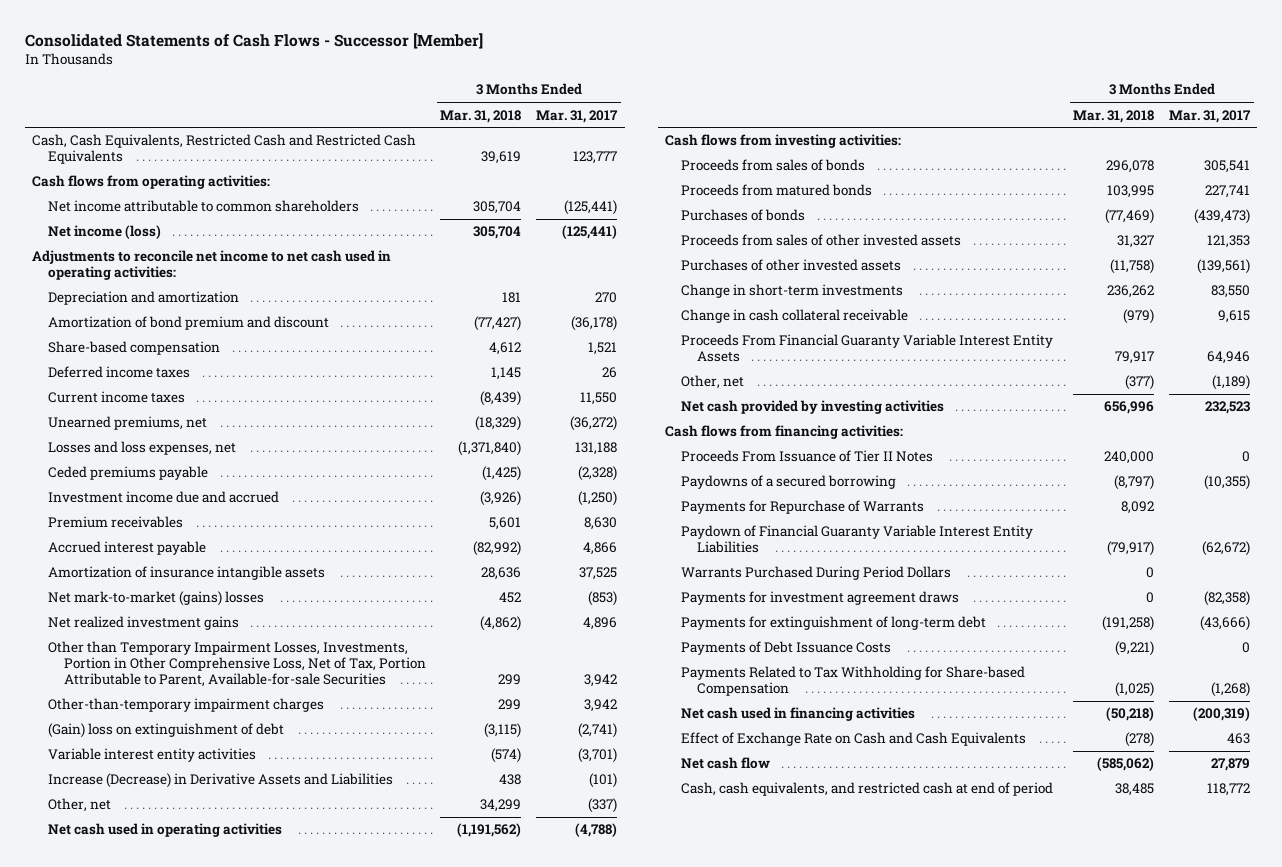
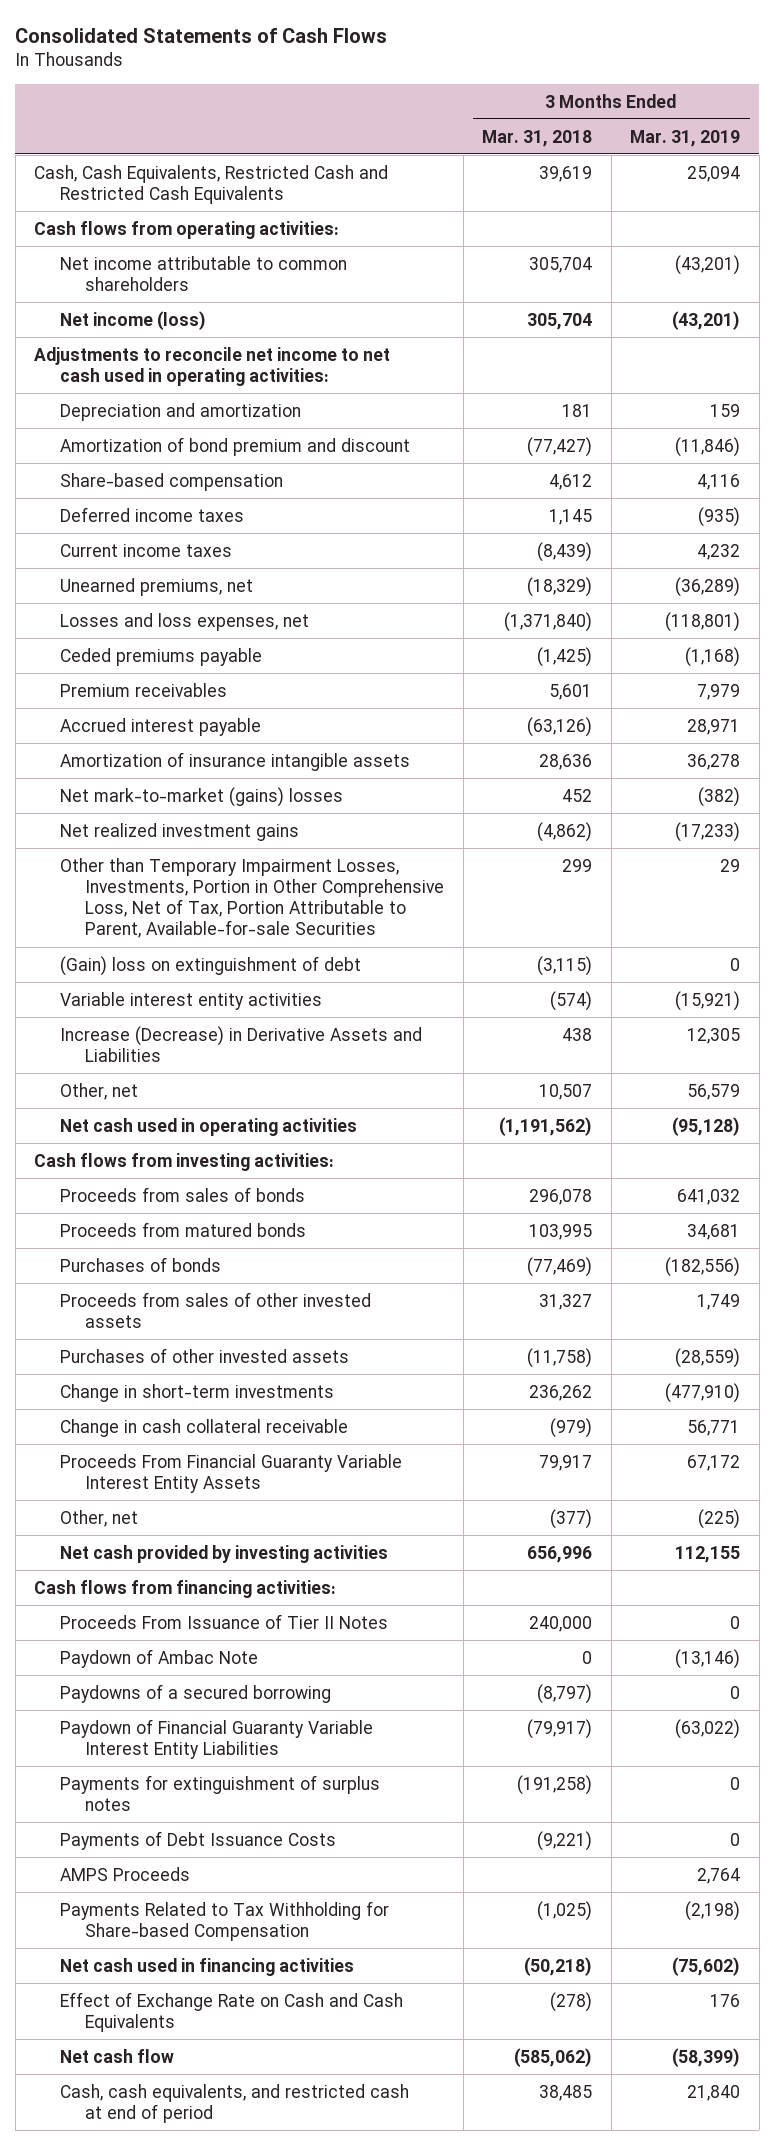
- Consolidated Statements of Cash Flows - Successor [Member]
+ Consolidated Statements of Cash Flows
- | 3 Months Ended Mar. 31, 2018 | 3 Months Ended Mar. 31, 2017
+ | 3 Months Ended Mar. 31, 2018 | 3 Months Ended Mar. 31, 2019
- Investment income due and accrued | (3,926) | (1,250)
- Accrued interest payable | (82,992) | 4,866
+ Accrued interest payable | (63,126) | 28,971
- Other-than-temporary impairment charges | 299 | 3,942
- Other, net | 34,299 | (337)
+ Other, net | 10,507 | 56,579
+ Paydown of Ambac Note | 0 | (13,146)
- Payments for Repurchase of Warrants | 8,092 |
- Warrants Purchased During Period Dollars | 0 |
- Payments for investment agreement draws | 0 | (82,358)
- Payments for extinguishment of long-term debt | (191,258) | (43,666)
+ Payments for extinguishment of surplus notes | (191,258) | 0
+ AMPS Proceeds | | 2,764

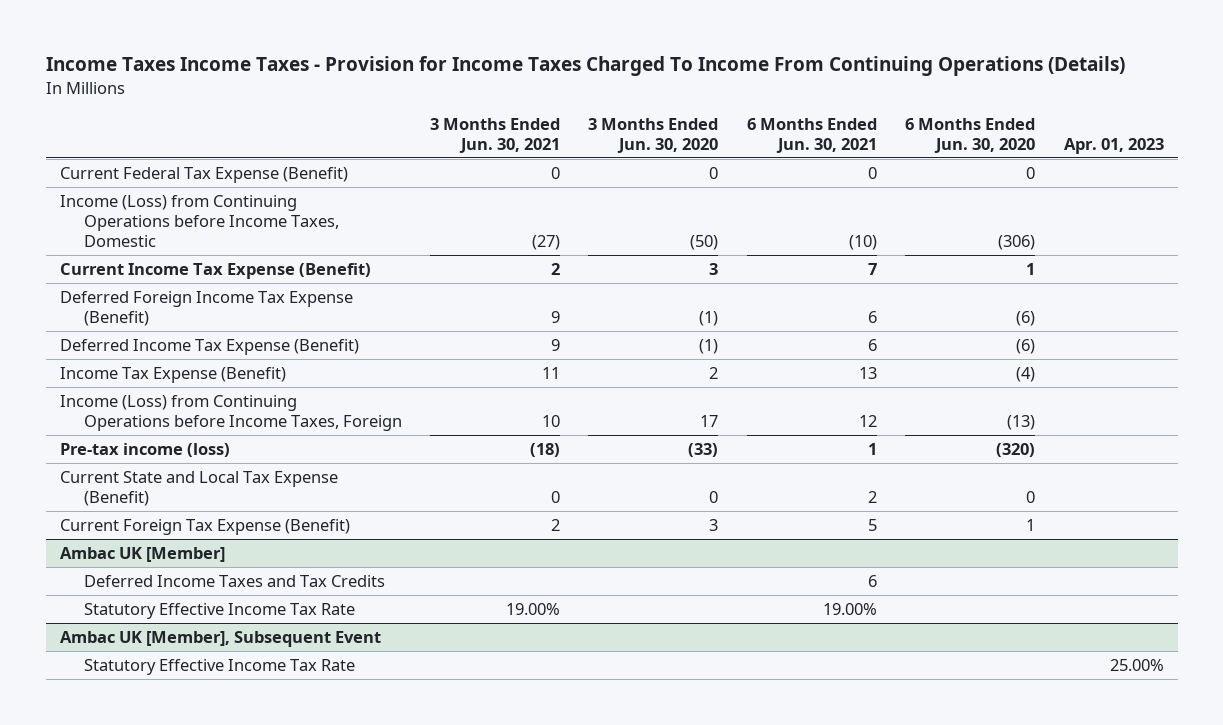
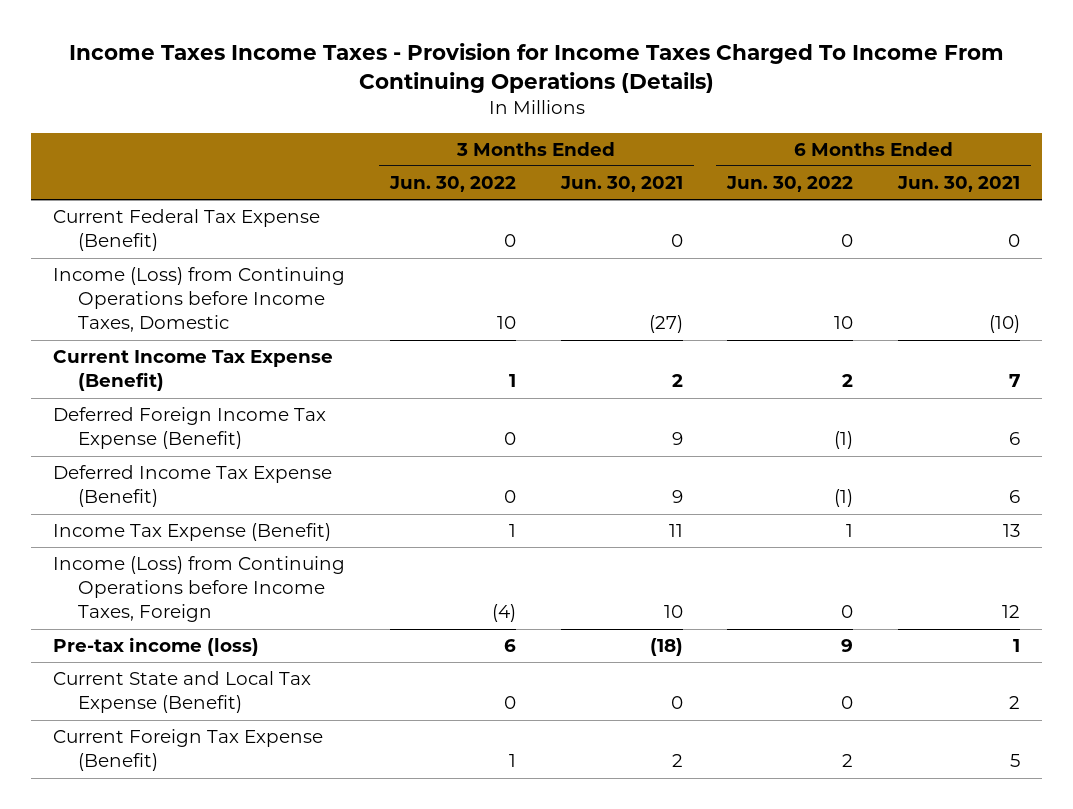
- | 3 Months Ended Jun. 30, 2021 | 3 Months Ended Jun. 30, 2020 | 6 Months Ended Jun. 30, 2021 | 6 Months Ended Jun. 30, 2020 | Apr. 01, 2023
+ | 3 Months Ended Jun. 30, 2022 | 3 Months Ended Jun. 30, 2021 | 6 Months Ended Jun. 30, 2022 | 6 Months Ended Jun. 30, 2021
- Ambac UK [Member]
- Deferred Income Taxes and Tax Credits | | | 6 | |
- Statutory Effective Income Tax Rate | 19.00% | | 19.00% | |
- Ambac UK [Member], Subsequent Event
- Statutory Effective Income Tax Rate | | | | | 25.00%

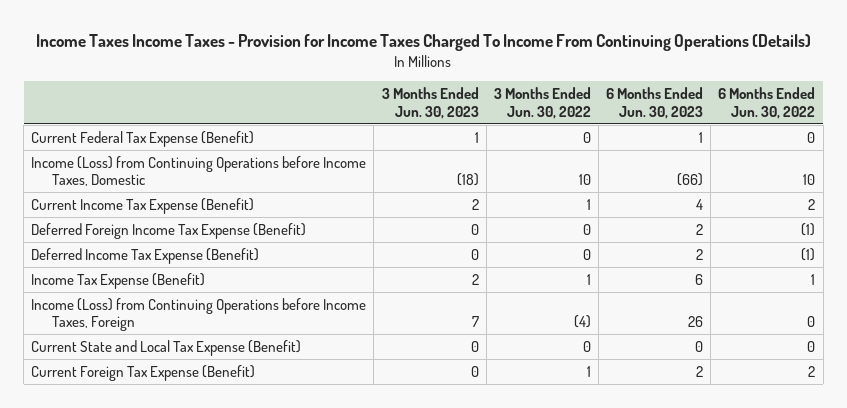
- | 3 Months Ended Jun. 30, 2022 | 3 Months Ended Jun. 30, 2021 | 6 Months Ended Jun. 30, 2022 | 6 Months Ended Jun. 30, 2021
+ | 3 Months Ended Jun. 30, 2023 | 3 Months Ended Jun. 30, 2022 | 6 Months Ended Jun. 30, 2023 | 6 Months Ended Jun. 30, 2022
- Pre-tax income (loss) | 6 | (18) | 9 | 1

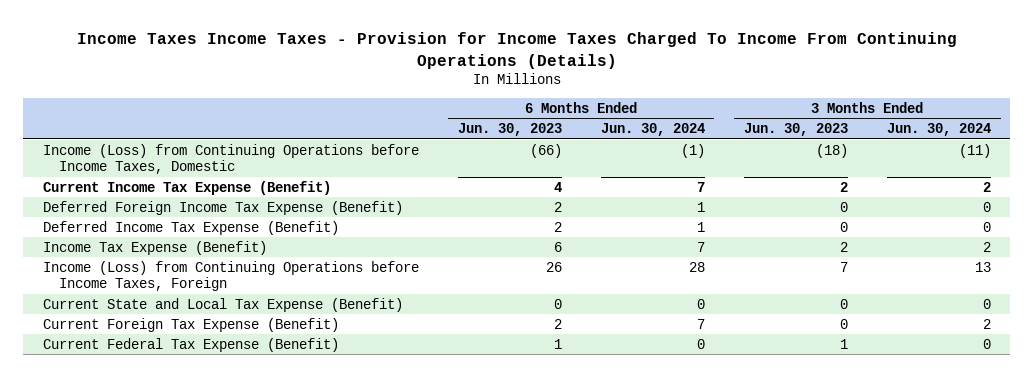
- | 3 Months Ended Jun. 30, 2023 | 3 Months Ended Jun. 30, 2022 | 6 Months Ended Jun. 30, 2023 | 6 Months Ended Jun. 30, 2022
+ | 6 Months Ended Jun. 30, 2023 | 6 Months Ended Jun. 30, 2024 | 3 Months Ended Jun. 30, 2023 | 3 Months Ended Jun. 30, 2024
moved down: Current Federal Tax Expense (Benefit) | 1 | 0 | 1 | 0

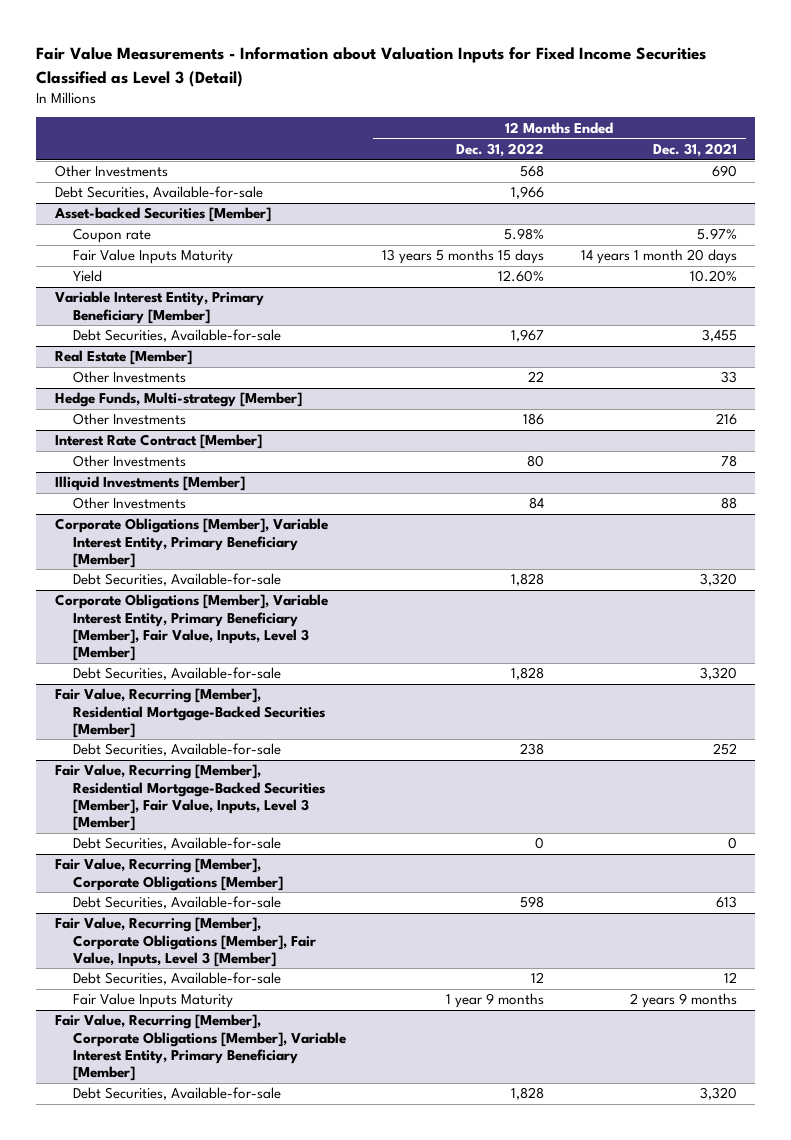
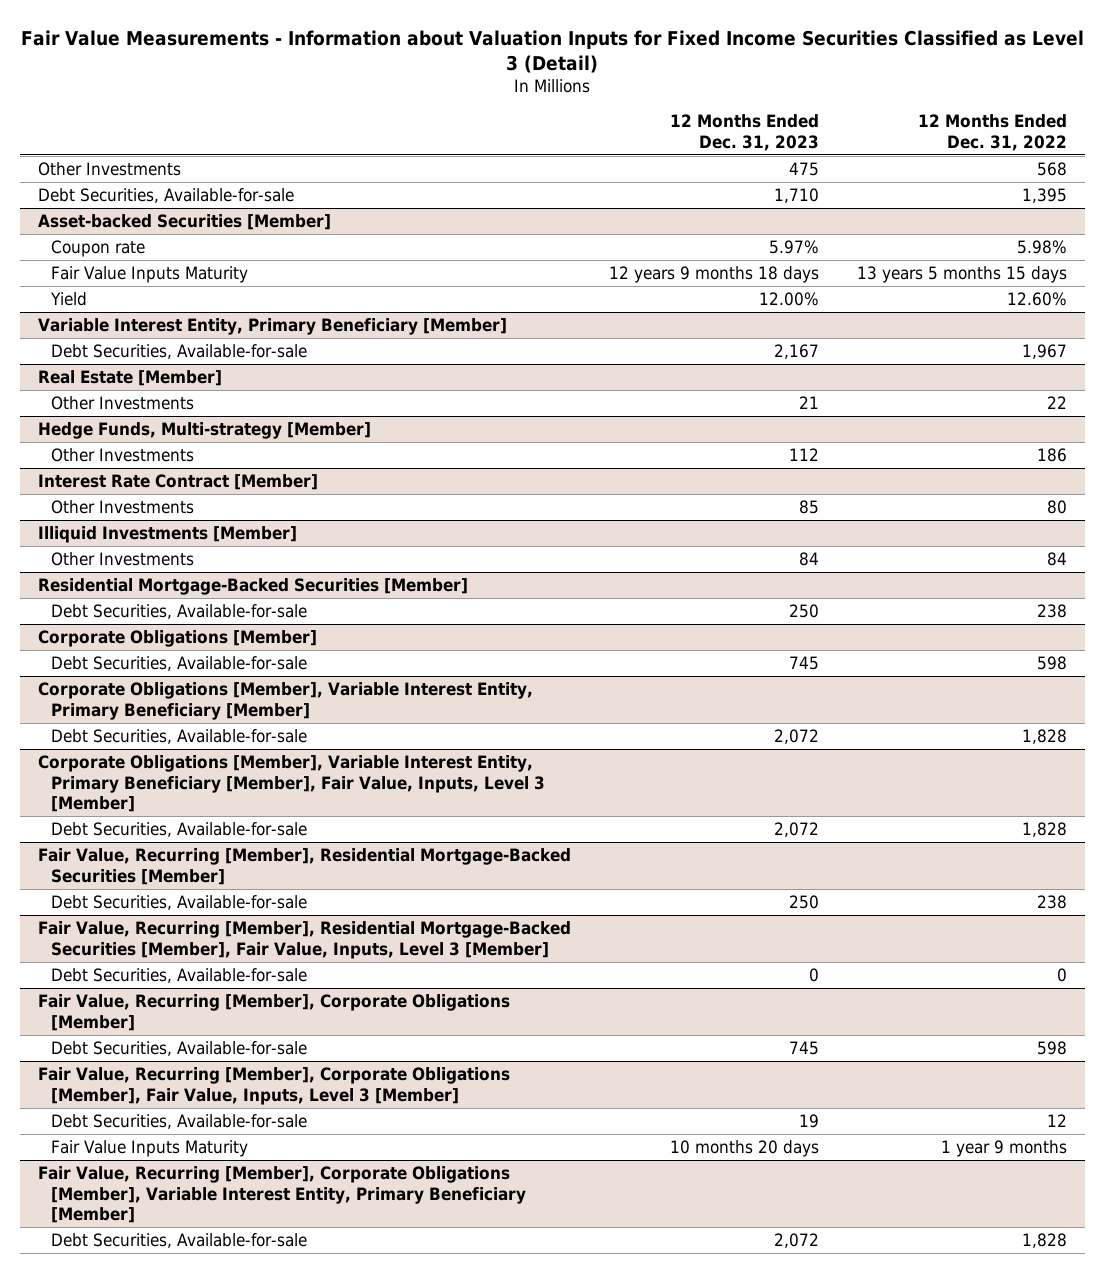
- | 12 Months Ended Dec. 31, 2022 | 12 Months Ended Dec. 31, 2021
+ | 12 Months Ended Dec. 31, 2023 | 12 Months Ended Dec. 31, 2022
- Debt Securities, Available-for-sale | 1,966 |
+ Debt Securities, Available-for-sale | 1,710 | 1,395
+ Residential Mortgage-Backed Securities [Member]
+ Debt Securities, Available-for-sale | 250 | 238
+ Corporate Obligations [Member]
+ Debt Securities, Available-for-sale | 745 | 598

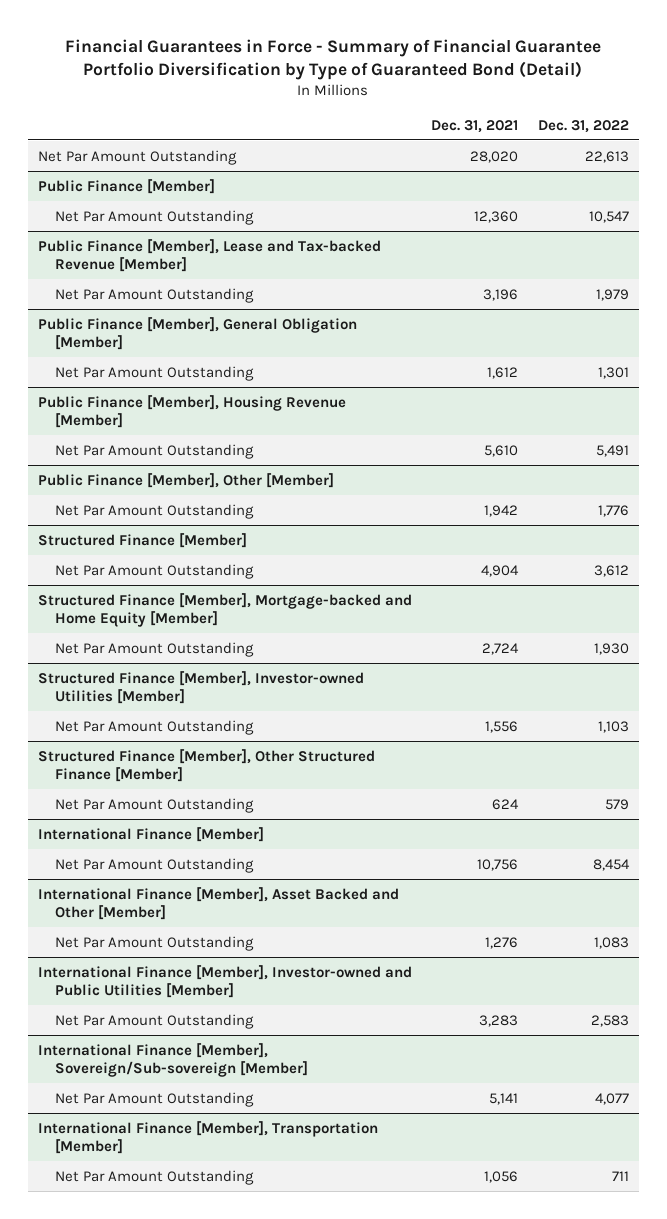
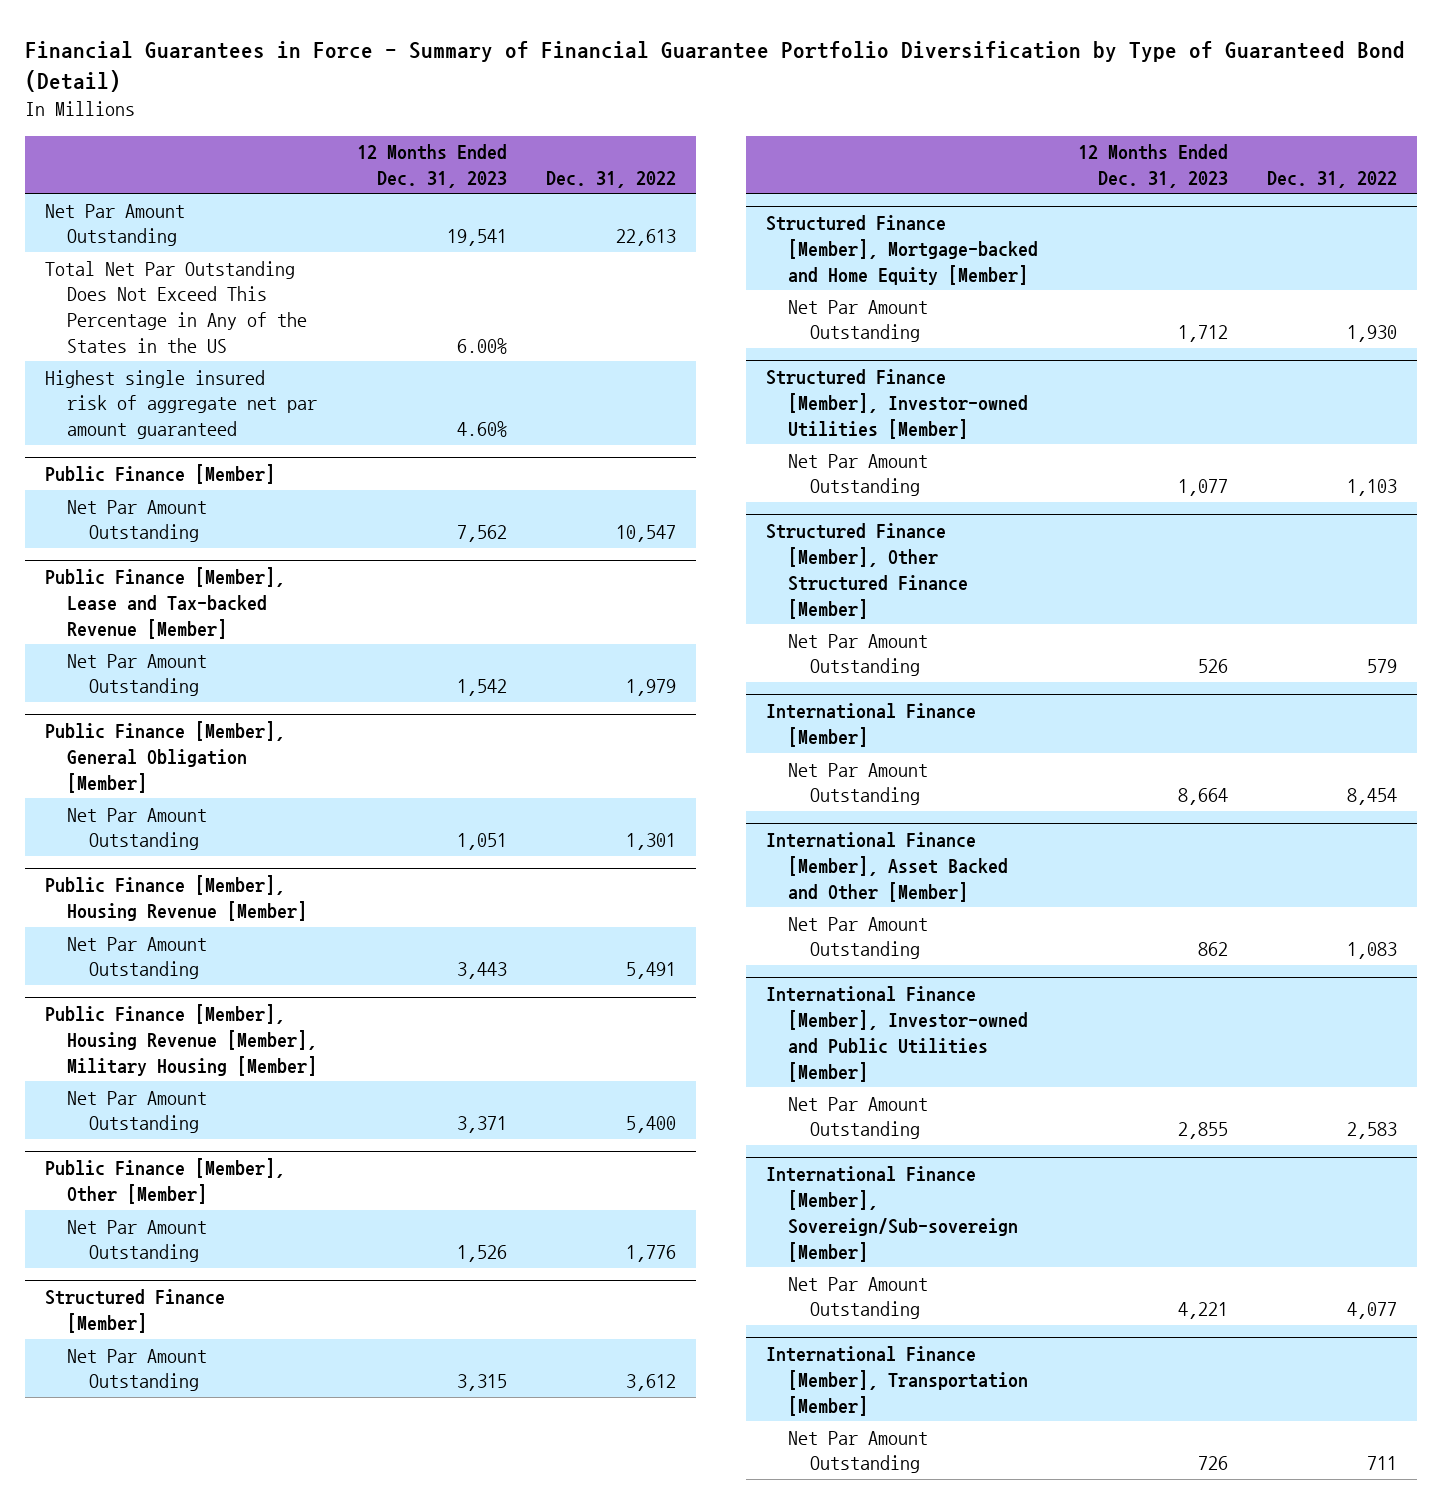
- | Dec. 31, 2021 | Dec. 31, 2022
+ | 12 Months Ended Dec. 31, 2023 | Dec. 31, 2022
+ Total Net Par Outstanding Does Not Exceed This Percentage in Any of the States in the US | 6.00% |
+ Highest single insured risk of aggregate net par amount guaranteed | 4.60% |
+ Public Finance [Member], Housing Revenue [Member], Military Housing [Member]
+ Net Par Amount Outstanding | 3,371 | 5,400

